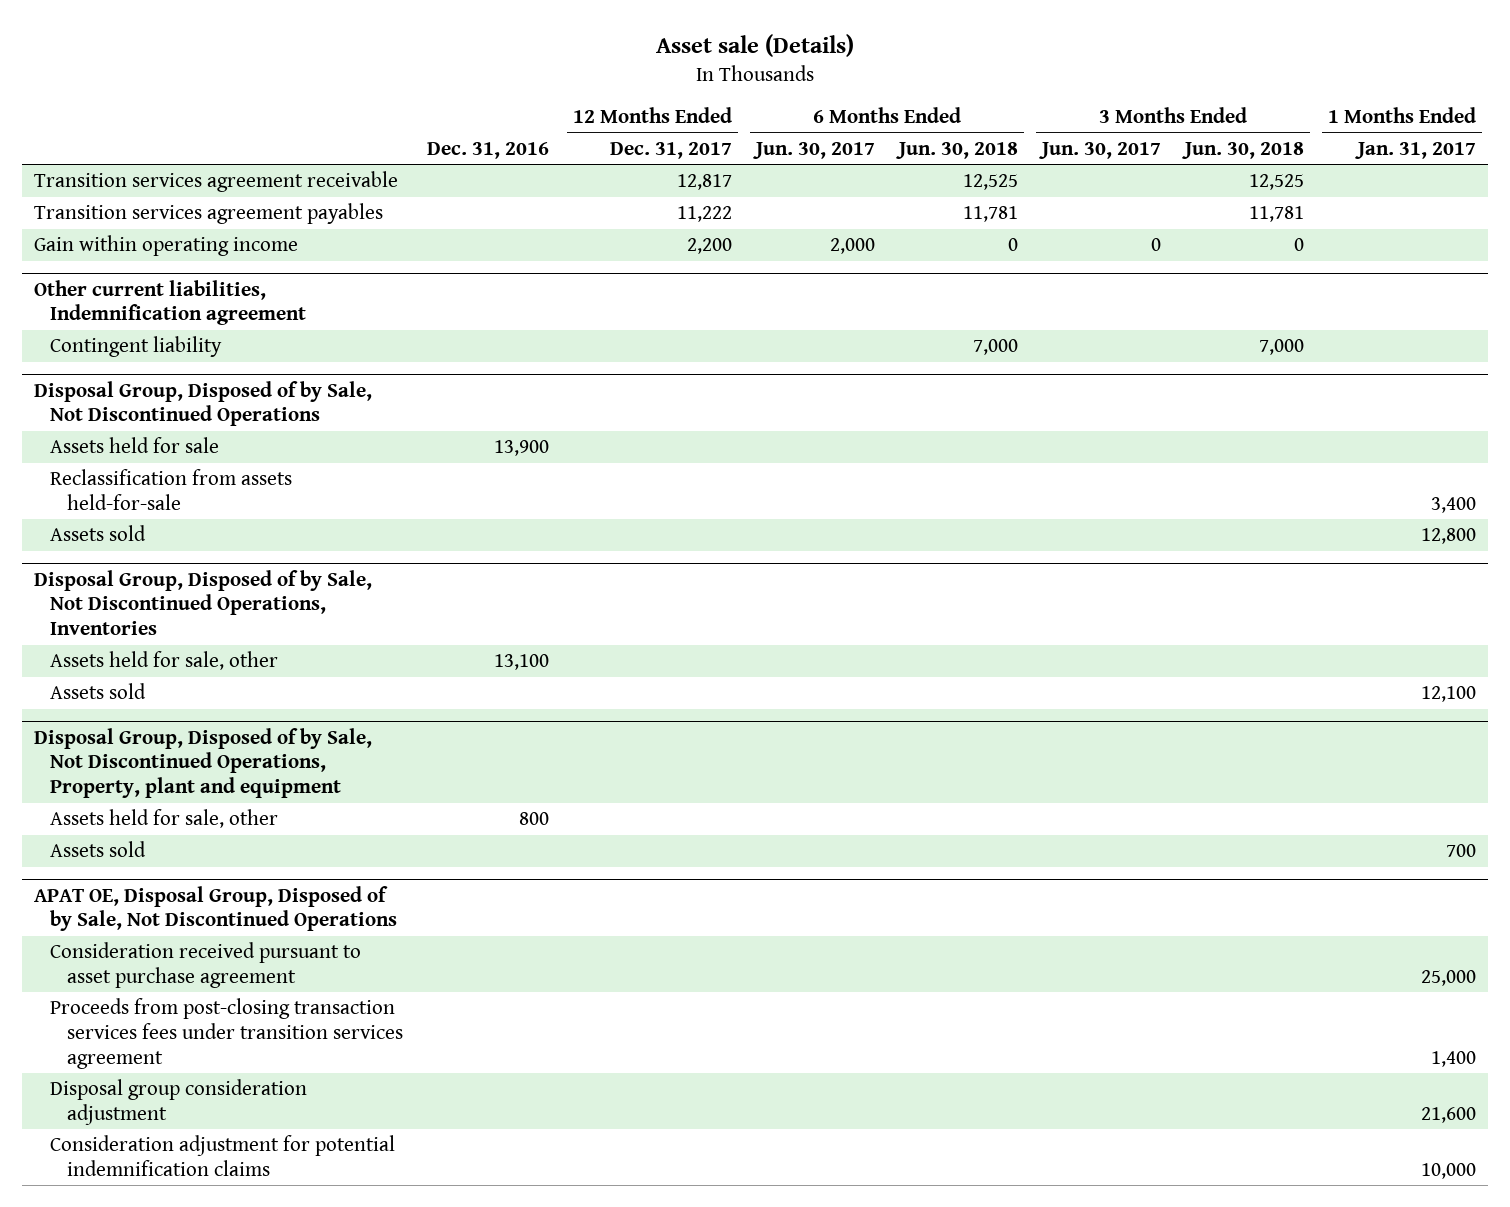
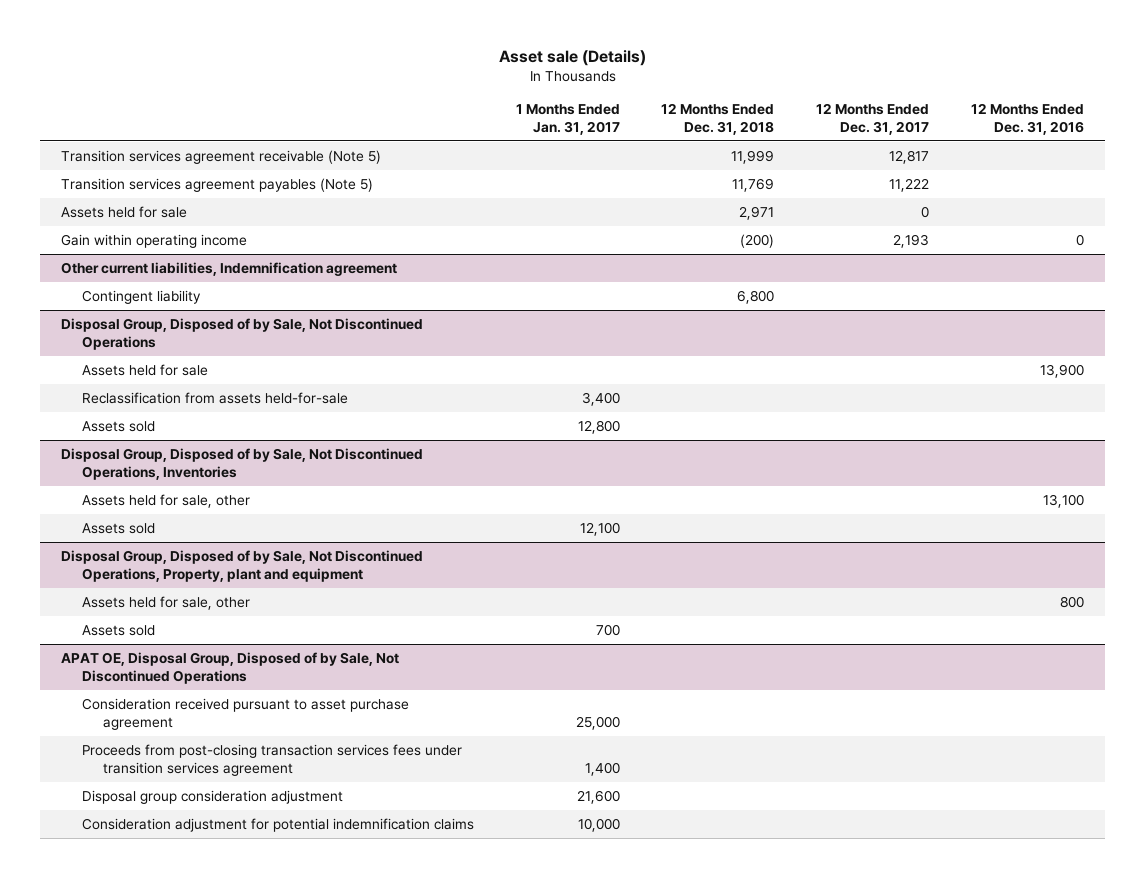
- | Dec. 31, 2016 | 12 Months Ended Dec. 31, 2017 | 6 Months Ended Jun. 30, 2017 | 6 Months Ended Jun. 30, 2018 | 3 Months Ended Jun. 30, 2017 | 3 Months Ended Jun. 30, 2018 | 1 Months Ended Jan. 31, 2017
+ | 1 Months Ended Jan. 31, 2017 | 12 Months Ended Dec. 31, 2018 | 12 Months Ended Dec. 31, 2017 | 12 Months Ended Dec. 31, 2016
- Transition services agreement receivable | | 12,817 | | 12,525 | | 12,525 |
- Transition services agreement payables | | 11,222 | | 11,781 | | 11,781 |
- Gain within operating income | | 2,200 | 2,000 | 0 | 0 | 0 |
+ Transition services agreement receivable (Note 5) | | 11,999 | 12,817 |
+ Transition services agreement payables (Note 5) | | 11,769 | 11,222 |
+ Assets held for sale | | 2,971 | 0 |
+ Gain within operating income | | (200) | 2,193 | 0

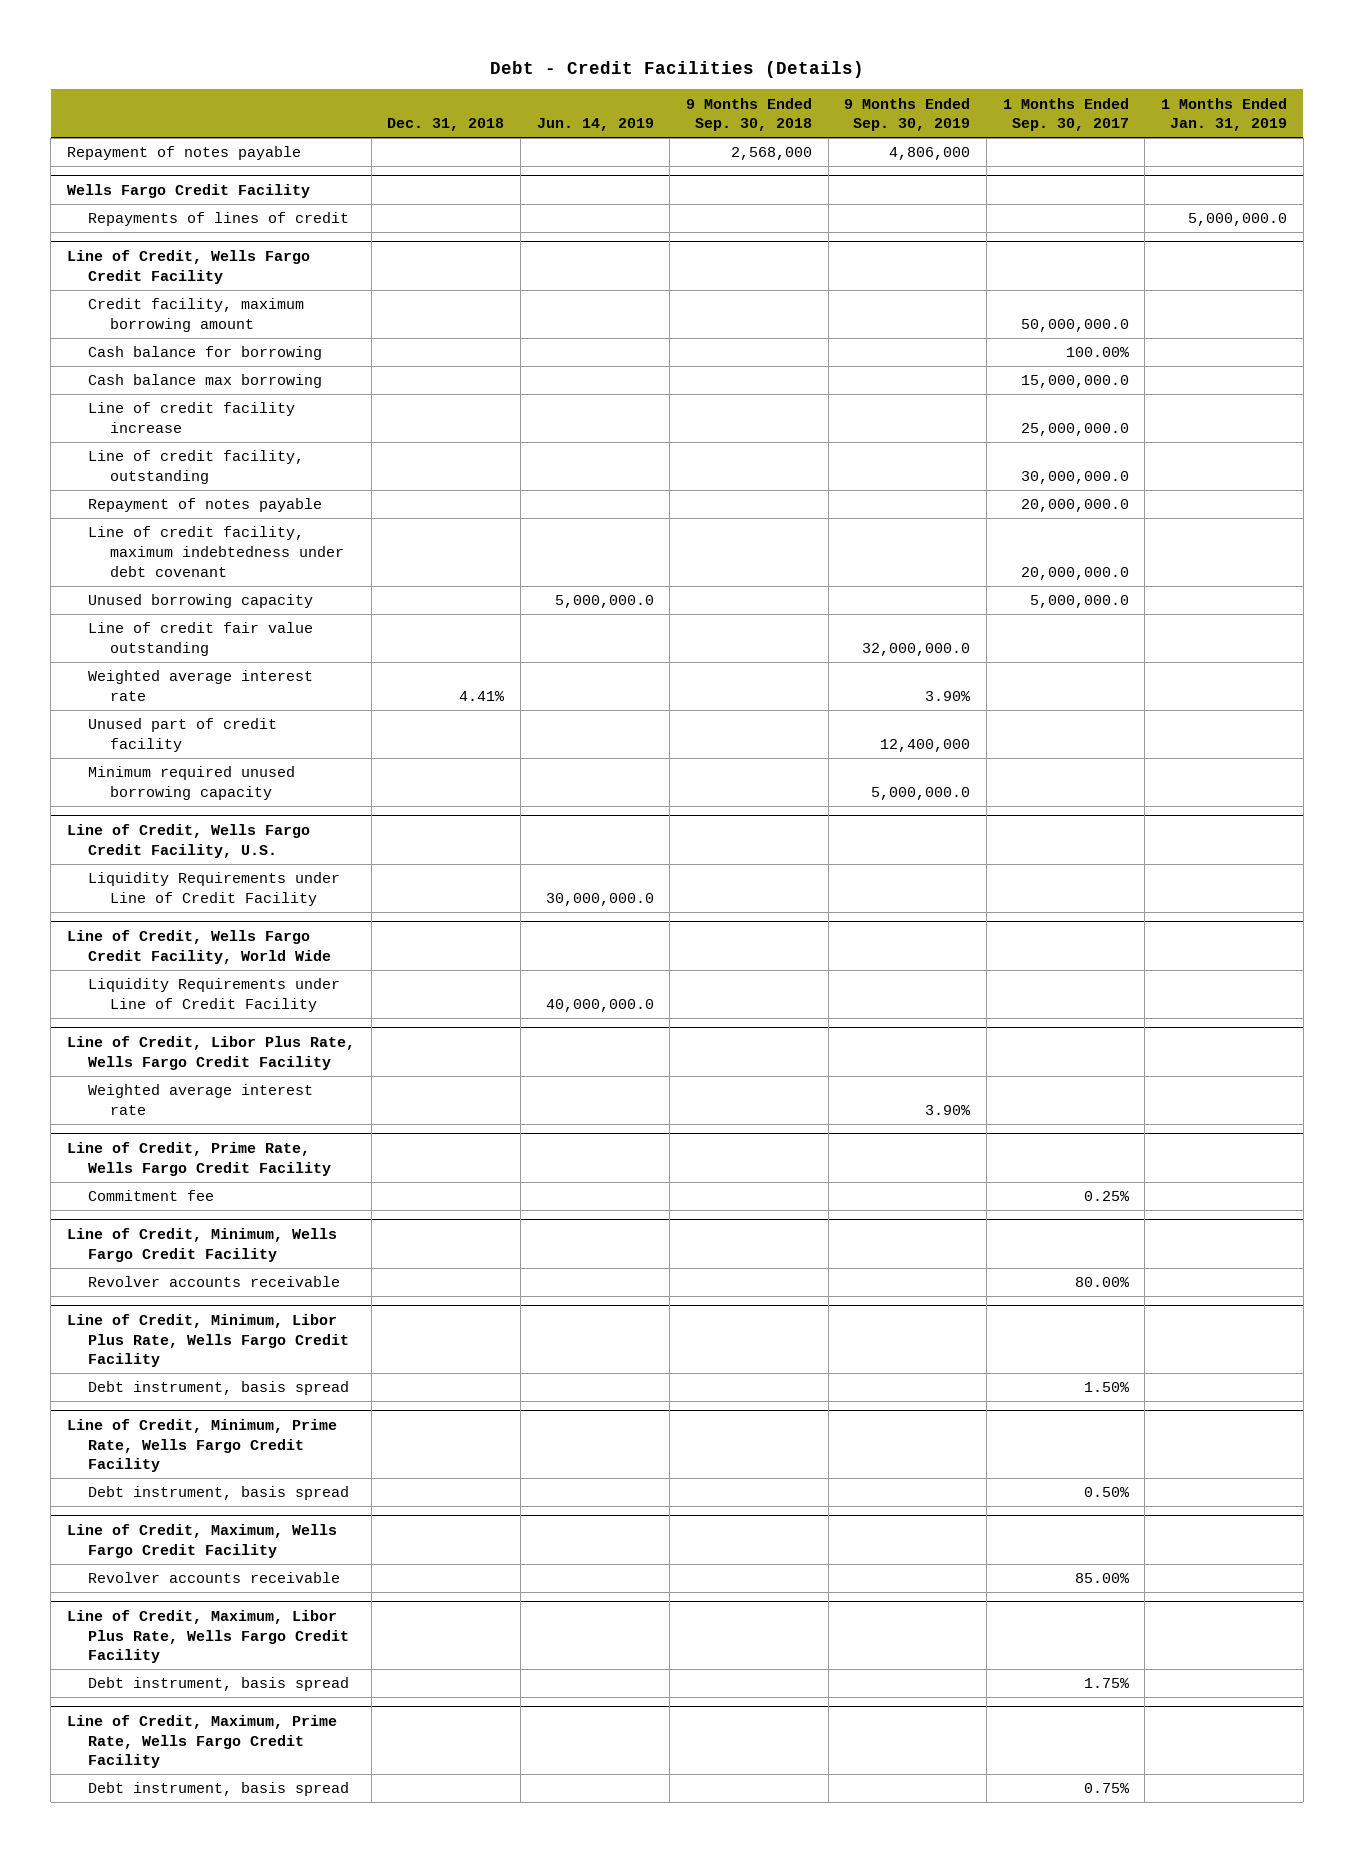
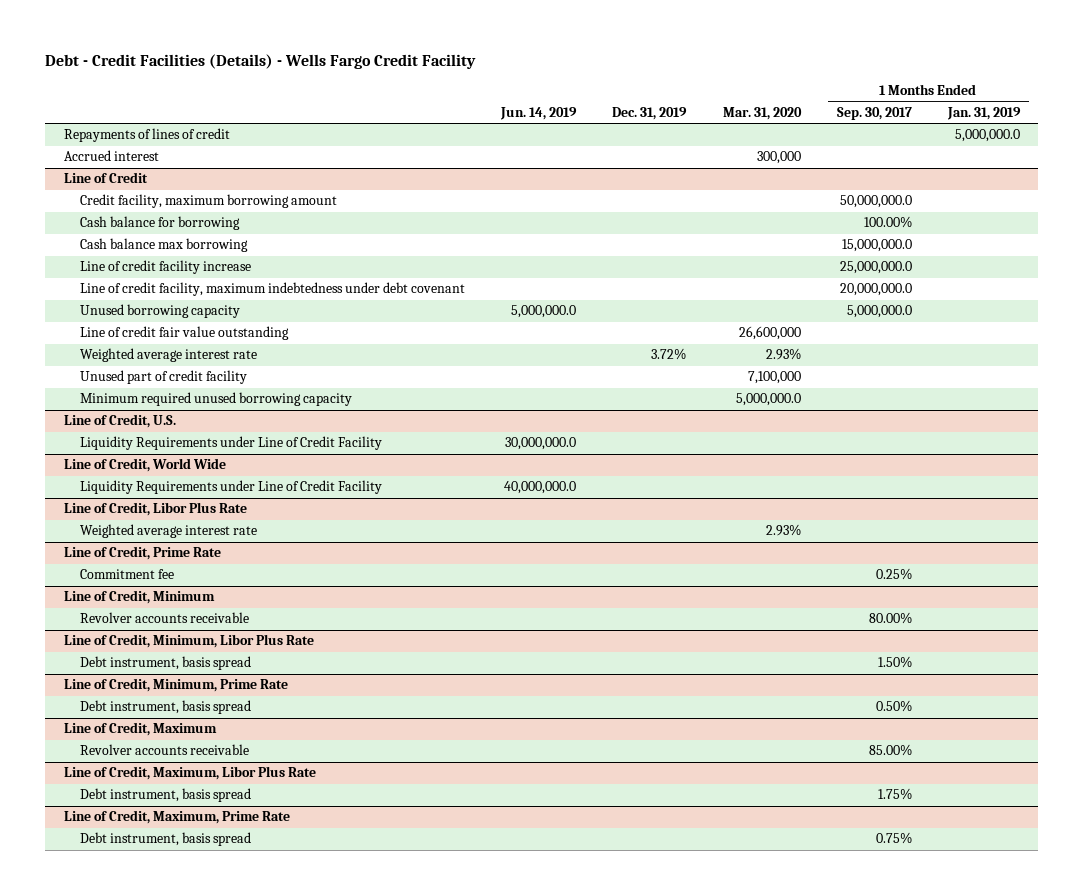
- Debt - Credit Facilities (Details)
+ Debt - Credit Facilities (Details) - Wells Fargo Credit Facility
- | Dec. 31, 2018 | Jun. 14, 2019 | 9 Months Ended Sep. 30, 2018 | 9 Months Ended Sep. 30, 2019 | 1 Months Ended Sep. 30, 2017 | 1 Months Ended Jan. 31, 2019
+ | Jun. 14, 2019 | Dec. 31, 2019 | Mar. 31, 2020 | 1 Months Ended Sep. 30, 2017 | 1 Months Ended Jan. 31, 2019
- Repayment of notes payable | | | 2,568,000 | 4,806,000 | |
- Wells Fargo Credit Facility
- Repayments of lines of credit | | | | | | 5,000,000.0
- Line of Credit, Wells Fargo Credit Facility
+ Repayments of lines of credit | | | | | 5,000,000.0
+ Accrued interest | | | 300,000 | |
+ Line of Credit
- Line of credit facility, outstanding | | | | | 30,000,000.0 |
- Repayment of notes payable | | | | | 20,000,000.0 |
- Line of Credit, Wells Fargo Credit Facility, U.S.
+ Line of Credit, U.S.
- Line of Credit, Wells Fargo Credit Facility, World Wide
+ Line of Credit, World Wide
- Line of Credit, Libor Plus Rate, Wells Fargo Credit Facility
+ Line of Credit, Libor Plus Rate
- Line of Credit, Prime Rate, Wells Fargo Credit Facility
+ Line of Credit, Prime Rate
- Line of Credit, Minimum, Wells Fargo Credit Facility
+ Line of Credit, Minimum
- Line of Credit, Minimum, Libor Plus Rate, Wells Fargo Credit Facility
+ Line of Credit, Minimum, Libor Plus Rate
- Line of Credit, Minimum, Prime Rate, Wells Fargo Credit Facility
+ Line of Credit, Minimum, Prime Rate
- Line of Credit, Maximum, Wells Fargo Credit Facility
+ Line of Credit, Maximum
- Line of Credit, Maximum, Libor Plus Rate, Wells Fargo Credit Facility
+ Line of Credit, Maximum, Libor Plus Rate
- Line of Credit, Maximum, Prime Rate, Wells Fargo Credit Facility
+ Line of Credit, Maximum, Prime Rate

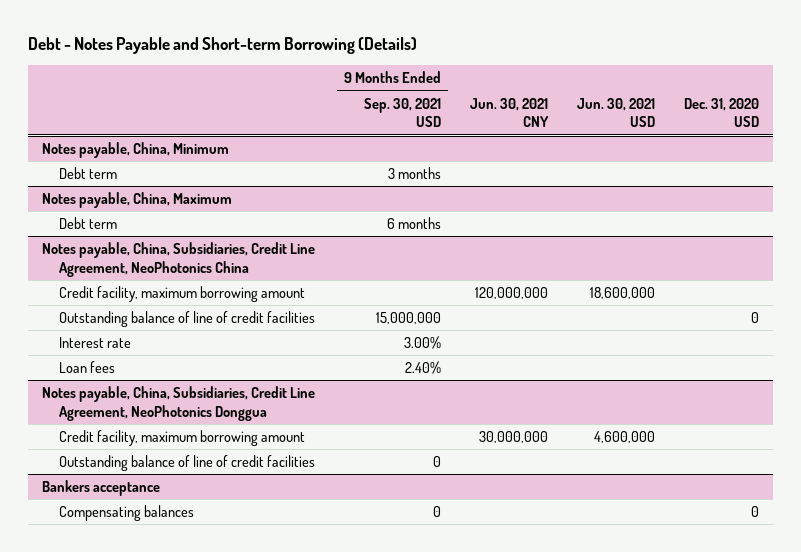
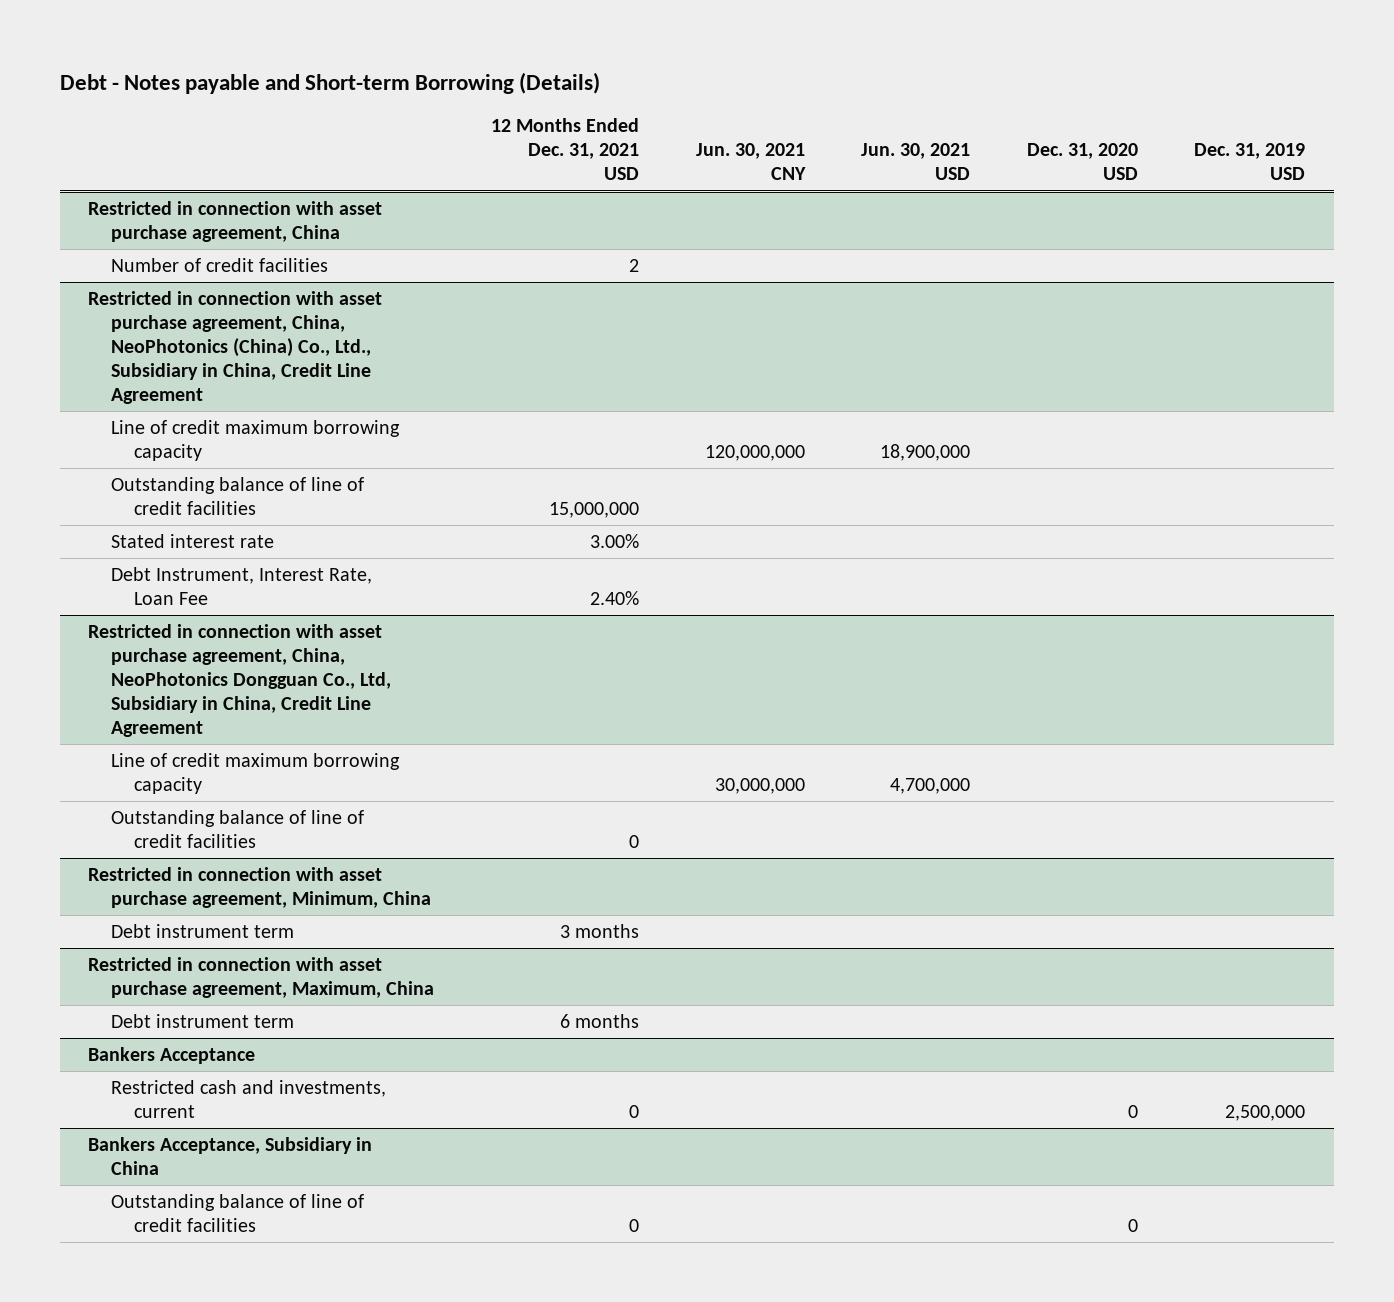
- Debt - Notes Payable and Short-term Borrowing (Details)
+ Debt - Notes payable and Short-term Borrowing (Details)
- | 9 Months Ended Sep. 30, 2021 USD | Jun. 30, 2021 CNY | Jun. 30, 2021 USD | Dec. 31, 2020 USD
+ | 12 Months Ended Dec. 31, 2021 USD | Jun. 30, 2021 CNY | Jun. 30, 2021 USD | Dec. 31, 2020 USD | Dec. 31, 2019 USD
- Notes payable, China, Minimum
- Debt term | 3 months | | |
- Notes payable, China, Maximum
- Debt term | 6 months | | |
- Notes payable, China, Subsidiaries, Credit Line Agreement, NeoPhotonics China
- Credit facility, maximum borrowing amount | | 120,000,000 | 18,600,000 |
- Outstanding balance of line of credit facilities | 15,000,000 | | | 0
- Interest rate | 3.00% | | |
- Loan fees | 2.40% | | |
- Notes payable, China, Subsidiaries, Credit Line Agreement, NeoPhotonics Donggua
- Credit facility, maximum borrowing amount | | 30,000,000 | 4,600,000 |
- Outstanding balance of line of credit facilities | 0 | | |
- Bankers acceptance
- Compensating balances | 0 | | | 0
+ Restricted in connection with asset purchase agreement, China
+ Number of credit facilities | 2 | | | |
+ Restricted in connection with asset purchase agreement, China, NeoPhotonics (China) Co., Ltd., Subsidiary in China, Credit Line Agreement
+ Line of credit maximum borrowing capacity | | 120,000,000 | 18,900,000 | |
+ Outstanding balance of line of credit facilities | 15,000,000 | | | |
+ Stated interest rate | 3.00% | | | |
+ Debt Instrument, Interest Rate, Loan Fee | 2.40% | | | |
+ Restricted in connection with asset purchase agreement, China, NeoPhotonics Dongguan Co., Ltd, Subsidiary in China, Credit Line Agreement
+ Line of credit maximum borrowing capacity | | 30,000,000 | 4,700,000 | |
+ Outstanding balance of line of credit facilities | 0 | | | |
+ Restricted in connection with asset purchase agreement, Minimum, China
+ Debt instrument term | 3 months | | | |
+ Restricted in connection with asset purchase agreement, Maximum, China
+ Debt instrument term | 6 months | | | |
+ Bankers Acceptance
+ Restricted cash and investments, current | 0 | | | 0 | 2,500,000
+ Bankers Acceptance, Subsidiary in China
+ Outstanding balance of line of credit facilities | 0 | | | 0 |

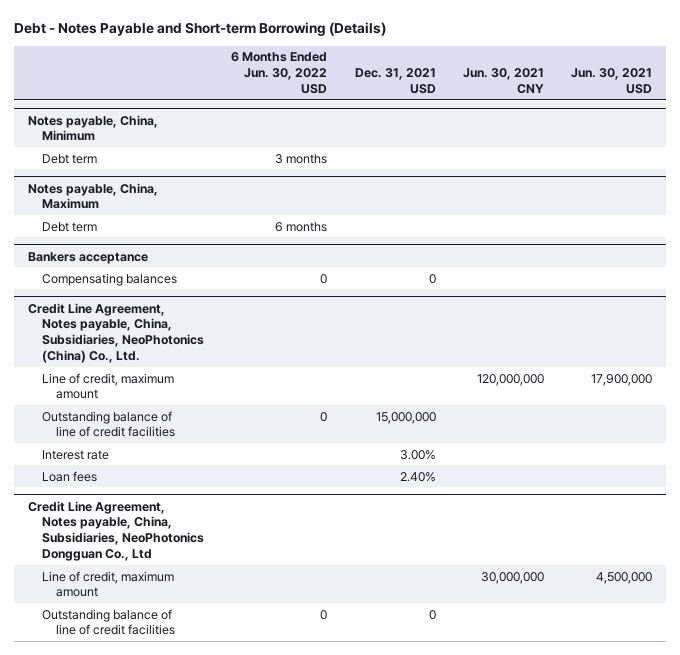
- Debt - Notes payable and Short-term Borrowing (Details)
+ Debt - Notes Payable and Short-term Borrowing (Details)
- | 12 Months Ended Dec. 31, 2021 USD | Jun. 30, 2021 CNY | Jun. 30, 2021 USD | Dec. 31, 2020 USD | Dec. 31, 2019 USD
+ | 6 Months Ended Jun. 30, 2022 USD | Dec. 31, 2021 USD | Jun. 30, 2021 CNY | Jun. 30, 2021 USD
- Restricted in connection with asset purchase agreement, China
- Number of credit facilities | 2 | | | |
- Restricted in connection with asset purchase agreement, China, NeoPhotonics (China) Co., Ltd., Subsidiary in China, Credit Line Agreement
- Line of credit maximum borrowing capacity | | 120,000,000 | 18,900,000 | |
- Outstanding balance of line of credit facilities | 15,000,000 | | | |
- Stated interest rate | 3.00% | | | |
- Debt Instrument, Interest Rate, Loan Fee | 2.40% | | | |
- Restricted in connection with asset purchase agreement, China, NeoPhotonics Dongguan Co., Ltd, Subsidiary in China, Credit Line Agreement
- Line of credit maximum borrowing capacity | | 30,000,000 | 4,700,000 | |
- Outstanding balance of line of credit facilities | 0 | | | |
- Restricted in connection with asset purchase agreement, Minimum, China
- Debt instrument term | 3 months | | | |
- Restricted in connection with asset purchase agreement, Maximum, China
- Debt instrument term | 6 months | | | |
- Bankers Acceptance
- Restricted cash and investments, current | 0 | | | 0 | 2,500,000
- Bankers Acceptance, Subsidiary in China
- Outstanding balance of line of credit facilities | 0 | | | 0 |
+ Notes payable, China, Minimum
+ Debt term | 3 months | | |
+ Notes payable, China, Maximum
+ Debt term | 6 months | | |
+ Bankers acceptance
+ Compensating balances | 0 | 0 | |
+ Credit Line Agreement, Notes payable, China, Subsidiaries, NeoPhotonics (China) Co., Ltd.
+ Line of credit, maximum amount | | | 120,000,000 | 17,900,000
+ Outstanding balance of line of credit facilities | 0 | 15,000,000 | |
+ Interest rate | | 3.00% | |
+ Loan fees | | 2.40% | |
+ Credit Line Agreement, Notes payable, China, Subsidiaries, NeoPhotonics Dongguan Co., Ltd
+ Line of credit, maximum amount | | | 30,000,000 | 4,500,000
+ Outstanding balance of line of credit facilities | 0 | 0 | |

